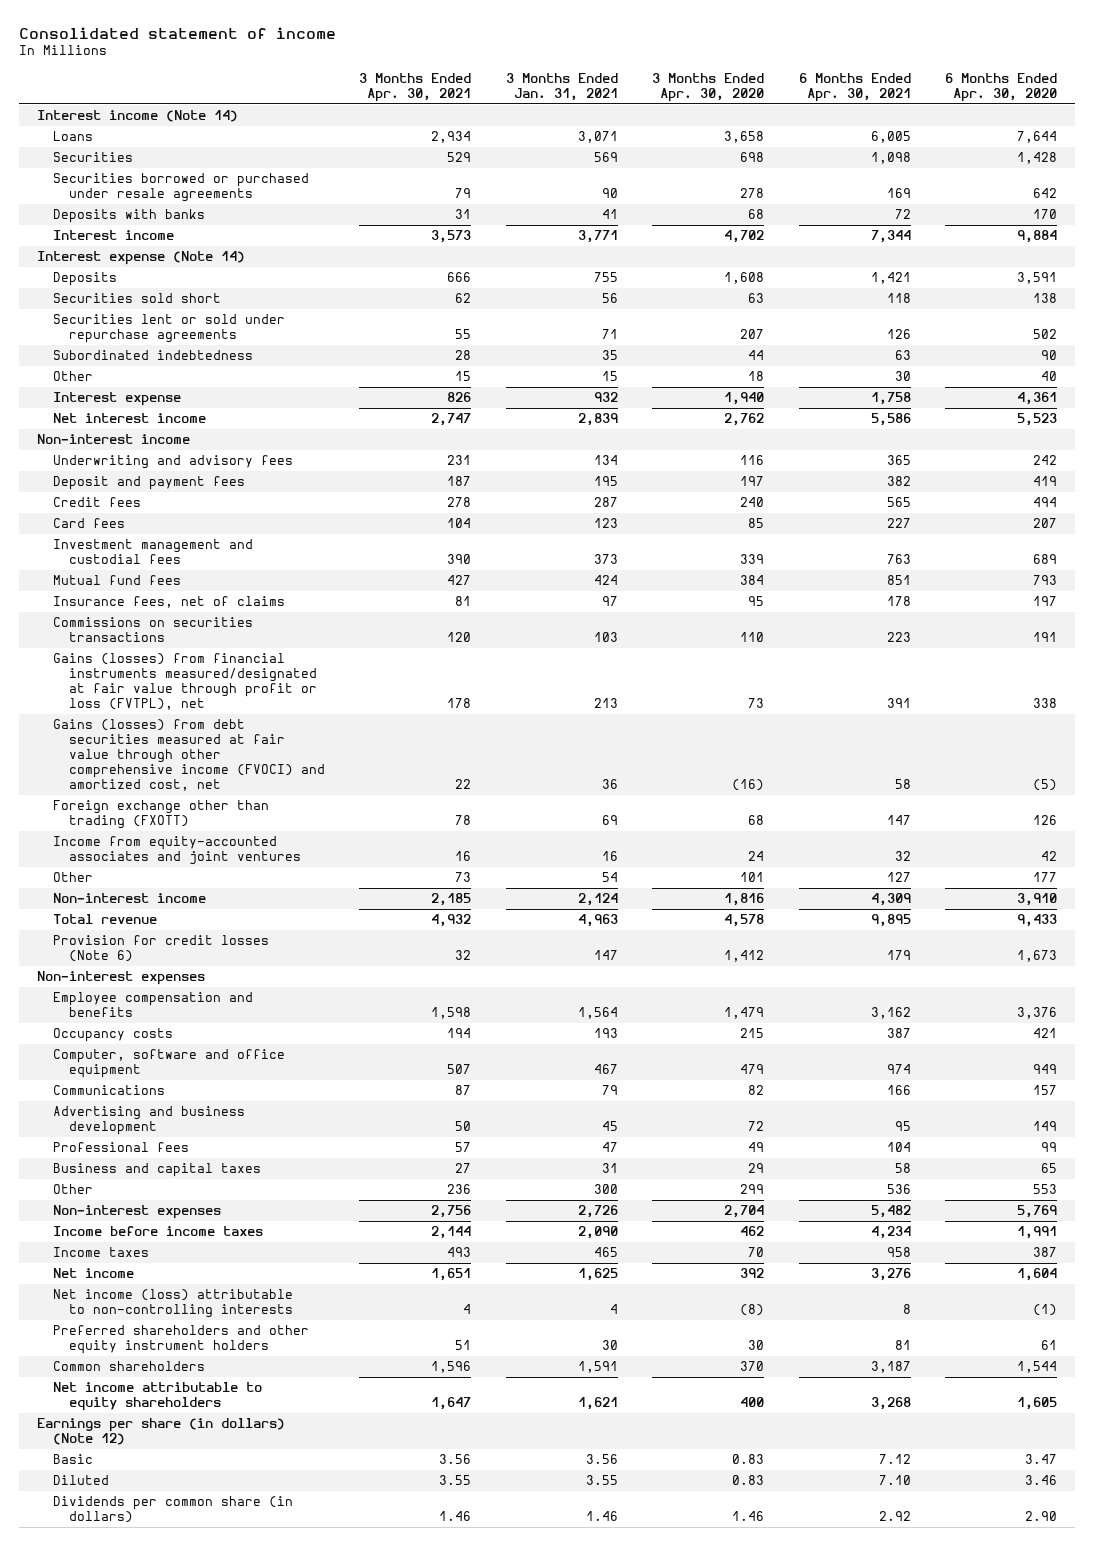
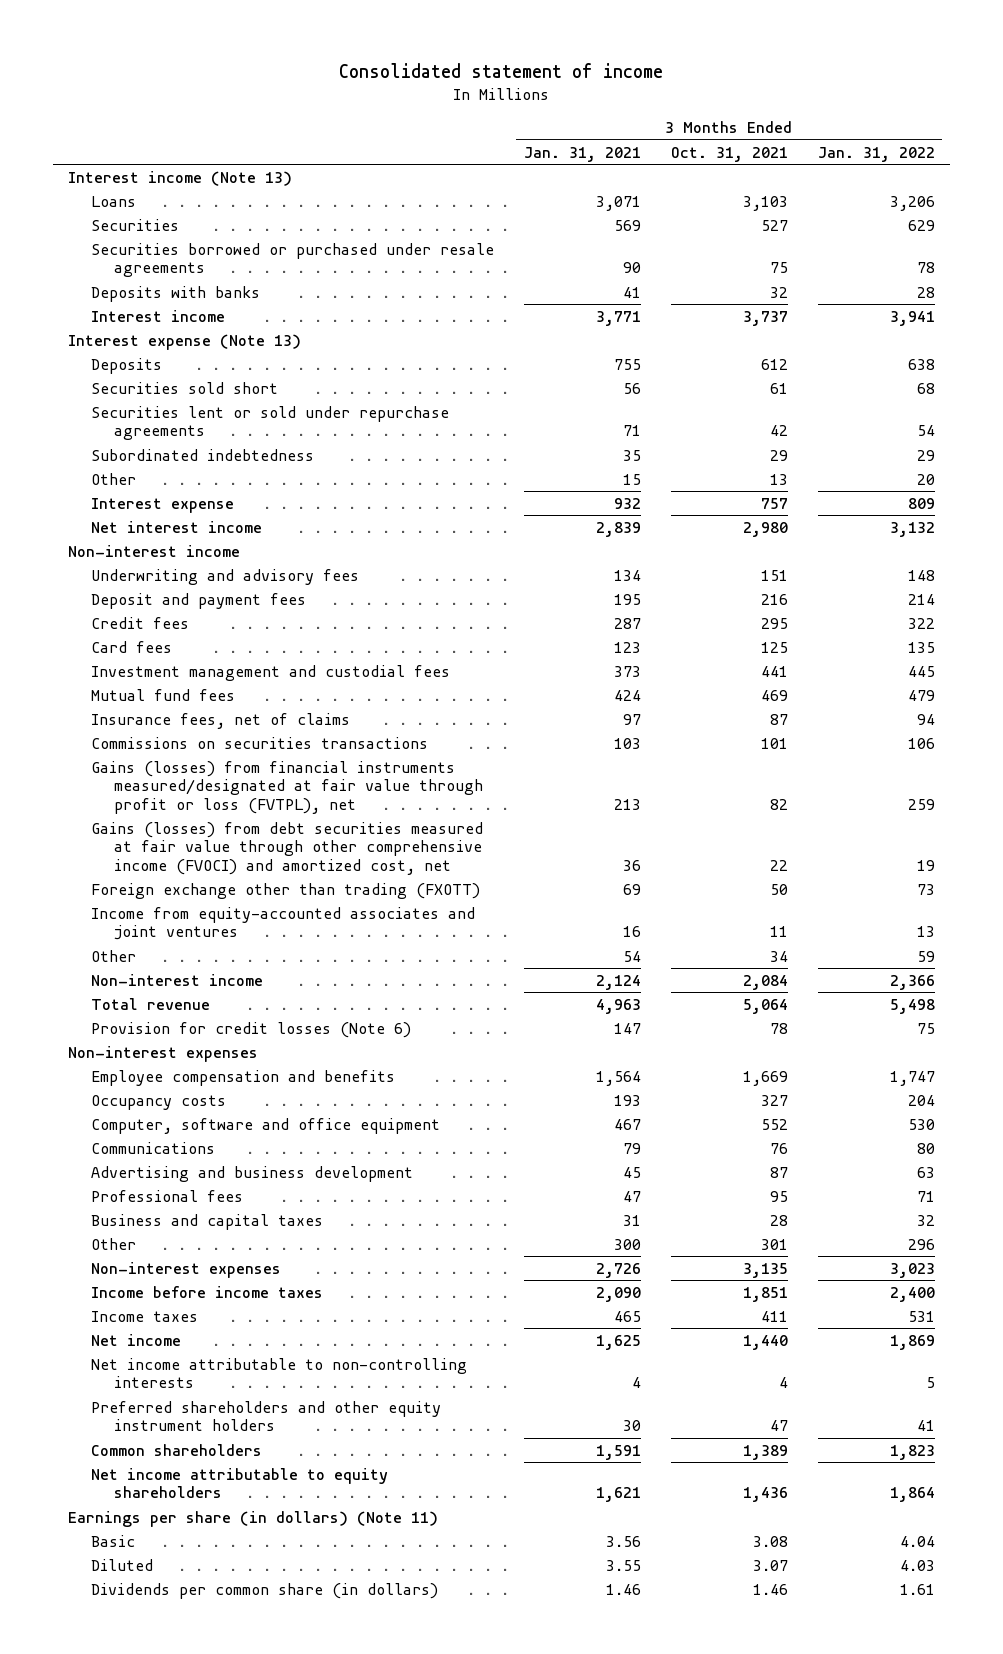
- | 3 Months Ended Apr. 30, 2021 | 3 Months Ended Jan. 31, 2021 | 3 Months Ended Apr. 30, 2020 | 6 Months Ended Apr. 30, 2021 | 6 Months Ended Apr. 30, 2020
+ | 3 Months Ended Jan. 31, 2021 | 3 Months Ended Oct. 31, 2021 | 3 Months Ended Jan. 31, 2022
- Interest income (Note 14)
+ Interest income (Note 13)
- Interest expense (Note 14)
+ Interest expense (Note 13)
- Net income (loss) attributable to non-controlling interests | 4 | 4 | (8) | 8 | (1)
+ Net income attributable to non-controlling interests | 4 | 4 | 5
- Earnings per share (in dollars) (Note 12)
+ Earnings per share (in dollars) (Note 11)

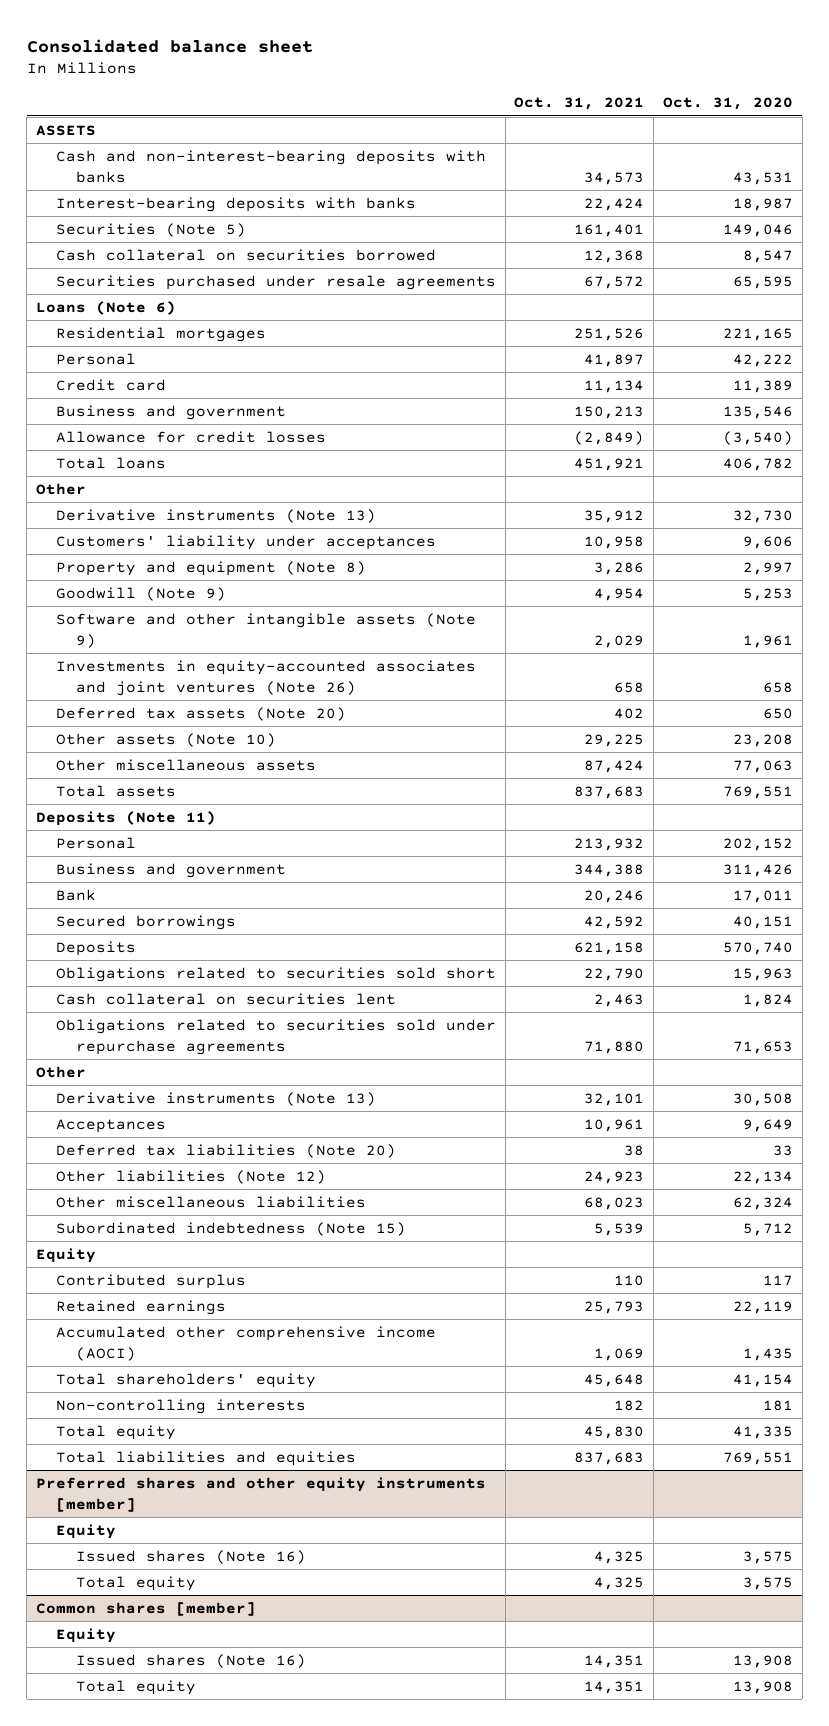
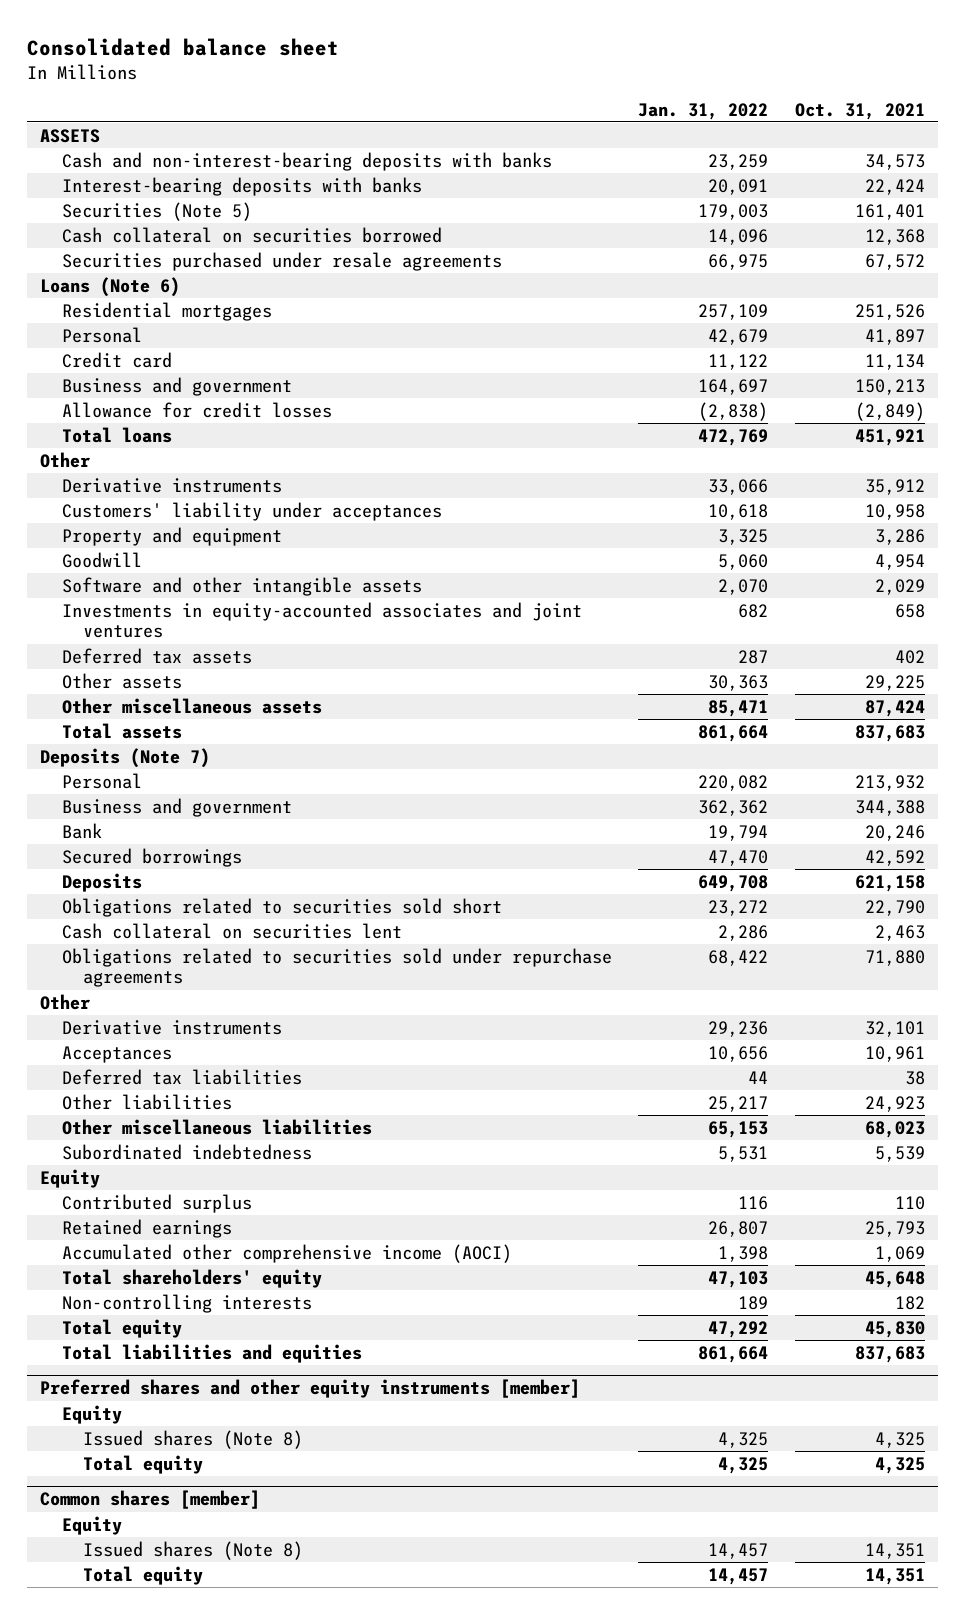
- | Oct. 31, 2021 | Oct. 31, 2020
+ | Jan. 31, 2022 | Oct. 31, 2021
- Derivative instruments (Note 13) | 35,912 | 32,730
+ Derivative instruments | 33,066 | 35,912
- Property and equipment (Note 8) | 3,286 | 2,997
- Goodwill (Note 9) | 4,954 | 5,253
- Software and other intangible assets (Note 9) | 2,029 | 1,961
- Investments in equity-accounted associates and joint ventures (Note 26) | 658 | 658
- Deferred tax assets (Note 20) | 402 | 650
- Other assets (Note 10) | 29,225 | 23,208
+ Property and equipment | 3,325 | 3,286
+ Goodwill | 5,060 | 4,954
+ Software and other intangible assets | 2,070 | 2,029
+ Investments in equity-accounted associates and joint ventures | 682 | 658
+ Deferred tax assets | 287 | 402
+ Other assets | 30,363 | 29,225
- Deposits (Note 11)
+ Deposits (Note 7)
- Derivative instruments (Note 13) | 32,101 | 30,508
+ Derivative instruments | 29,236 | 32,101
- Deferred tax liabilities (Note 20) | 38 | 33
- Other liabilities (Note 12) | 24,923 | 22,134
+ Deferred tax liabilities | 44 | 38
+ Other liabilities | 25,217 | 24,923
- Subordinated indebtedness (Note 15) | 5,539 | 5,712
+ Subordinated indebtedness | 5,531 | 5,539
@ Preferred shares and other equity instruments [member]
- Issued shares (Note 16) | 4,325 | 3,575
+ Issued shares (Note 8) | 4,325 | 4,325
@ Common shares [member]
- Issued shares (Note 16) | 14,351 | 13,908
+ Issued shares (Note 8) | 14,457 | 14,351

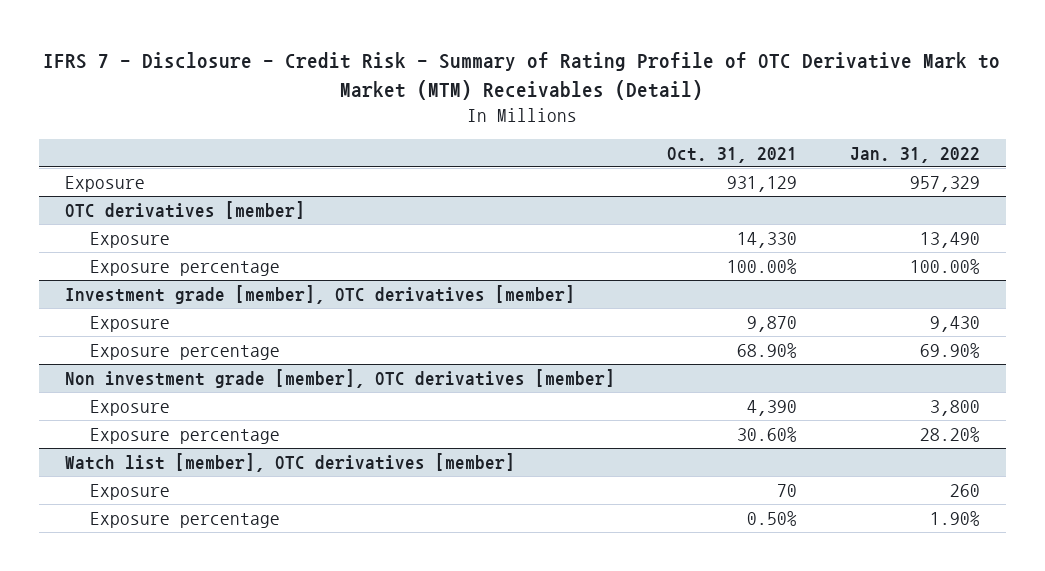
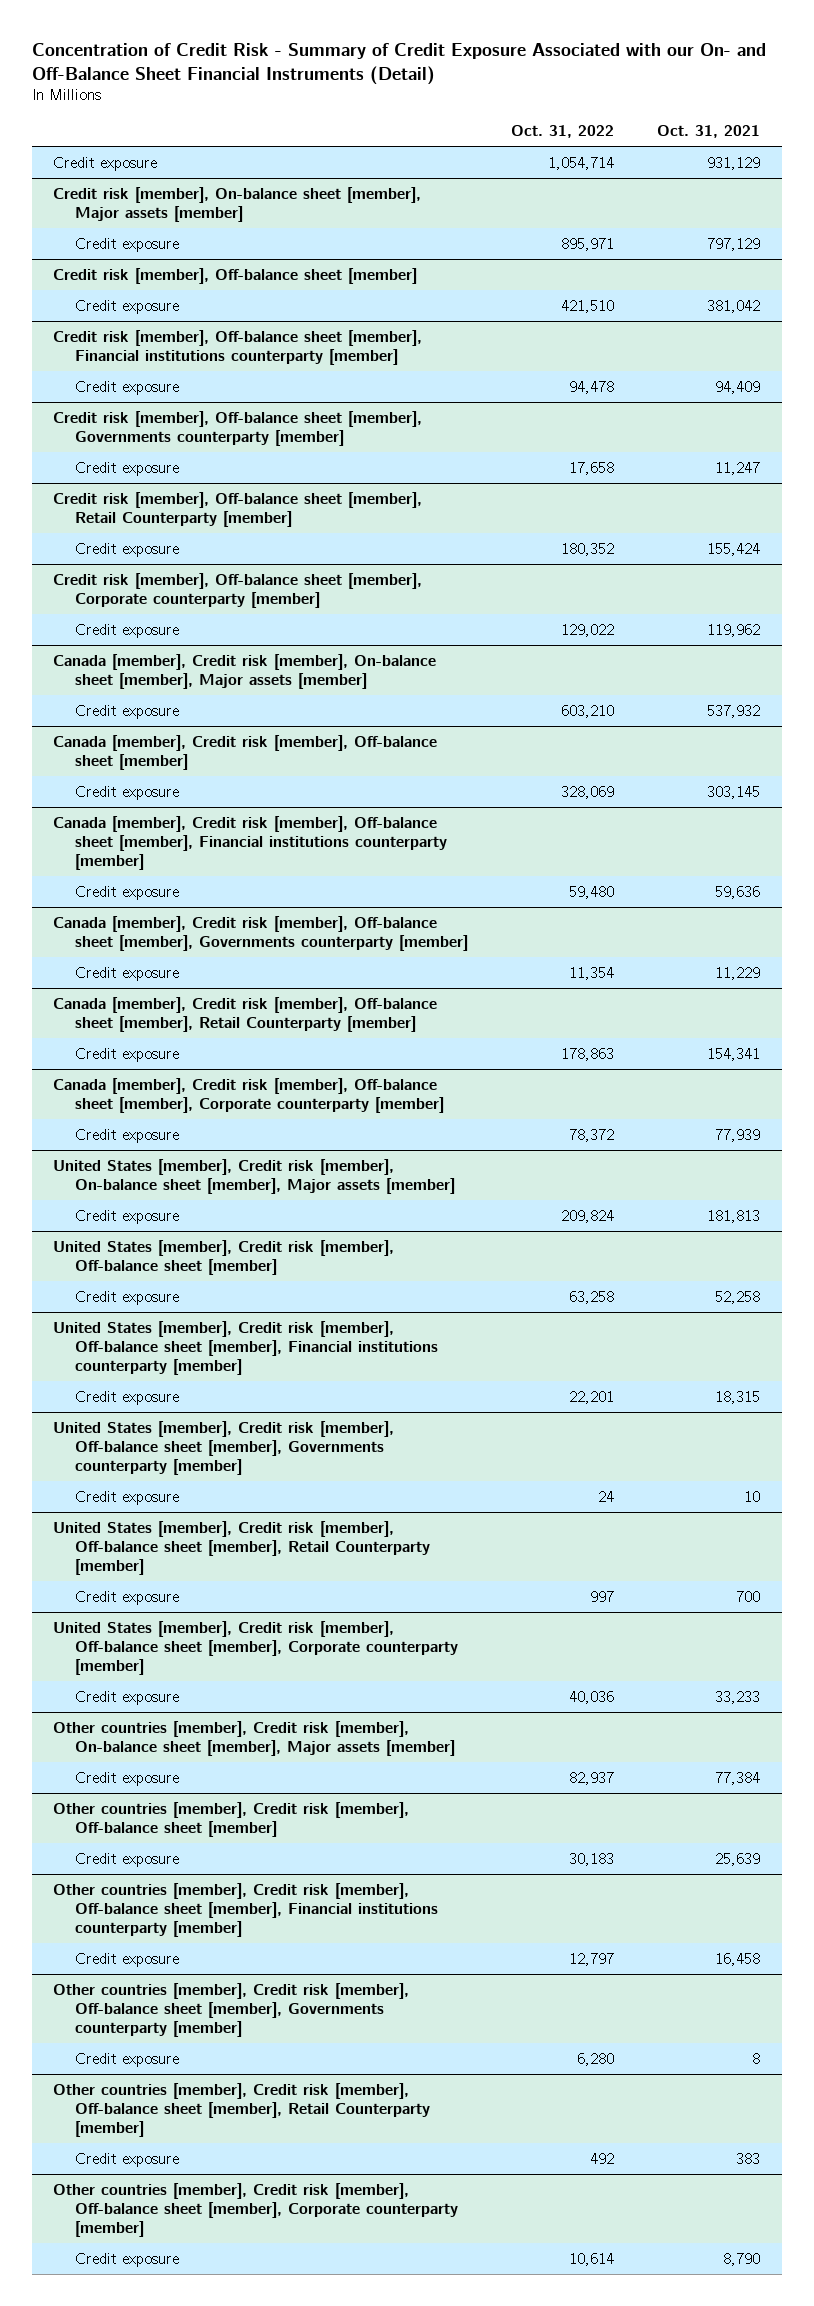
- IFRS 7 - Disclosure - Credit Risk - Summary of Rating Profile of OTC Derivative Mark to Market (MTM) Receivables (Detail)
+ Concentration of Credit Risk - Summary of Credit Exposure Associated with our On- and Off-Balance Sheet Financial Instruments (Detail)
- | Oct. 31, 2021 | Jan. 31, 2022
+ | Oct. 31, 2022 | Oct. 31, 2021
- Exposure | 931,129 | 957,329
- OTC derivatives [member]
- Exposure | 14,330 | 13,490
- Exposure percentage | 100.00% | 100.00%
- Investment grade [member], OTC derivatives [member]
- Exposure | 9,870 | 9,430
- Exposure percentage | 68.90% | 69.90%
- Non investment grade [member], OTC derivatives [member]
- Exposure | 4,390 | 3,800
- Exposure percentage | 30.60% | 28.20%
- Watch list [member], OTC derivatives [member]
- Exposure | 70 | 260
- Exposure percentage | 0.50% | 1.90%
+ Credit exposure | 1,054,714 | 931,129
+ Credit risk [member], On-balance sheet [member], Major assets [member]
+ Credit exposure | 895,971 | 797,129
+ Credit risk [member], Off-balance sheet [member]
+ Credit exposure | 421,510 | 381,042
+ Credit risk [member], Off-balance sheet [member], Financial institutions counterparty [member]
+ Credit exposure | 94,478 | 94,409
+ Credit risk [member], Off-balance sheet [member], Governments counterparty [member]
+ Credit exposure | 17,658 | 11,247
+ Credit risk [member], Off-balance sheet [member], Retail Counterparty [member]
+ Credit exposure | 180,352 | 155,424
+ Credit risk [member], Off-balance sheet [member], Corporate counterparty [member]
+ Credit exposure | 129,022 | 119,962
+ Canada [member], Credit risk [member], On-balance sheet [member], Major assets [member]
+ Credit exposure | 603,210 | 537,932
+ Canada [member], Credit risk [member], Off-balance sheet [member]
+ Credit exposure | 328,069 | 303,145
+ Canada [member], Credit risk [member], Off-balance sheet [member], Financial institutions counterparty [member]
+ Credit exposure | 59,480 | 59,636
+ Canada [member], Credit risk [member], Off-balance sheet [member], Governments counterparty [member]
+ Credit exposure | 11,354 | 11,229
+ Canada [member], Credit risk [member], Off-balance sheet [member], Retail Counterparty [member]
+ Credit exposure | 178,863 | 154,341
+ Canada [member], Credit risk [member], Off-balance sheet [member], Corporate counterparty [member]
+ Credit exposure | 78,372 | 77,939
+ United States [member], Credit risk [member], On-balance sheet [member], Major assets [member]
+ Credit exposure | 209,824 | 181,813
+ United States [member], Credit risk [member], Off-balance sheet [member]
+ Credit exposure | 63,258 | 52,258
+ United States [member], Credit risk [member], Off-balance sheet [member], Financial institutions counterparty [member]
+ Credit exposure | 22,201 | 18,315
+ United States [member], Credit risk [member], Off-balance sheet [member], Governments counterparty [member]
+ Credit exposure | 24 | 10
+ United States [member], Credit risk [member], Off-balance sheet [member], Retail Counterparty [member]
+ Credit exposure | 997 | 700
+ United States [member], Credit risk [member], Off-balance sheet [member], Corporate counterparty [member]
+ Credit exposure | 40,036 | 33,233
+ Other countries [member], Credit risk [member], On-balance sheet [member], Major assets [member]
+ Credit exposure | 82,937 | 77,384
+ Other countries [member], Credit risk [member], Off-balance sheet [member]
+ Credit exposure | 30,183 | 25,639
+ Other countries [member], Credit risk [member], Off-balance sheet [member], Financial institutions counterparty [member]
+ Credit exposure | 12,797 | 16,458
+ Other countries [member], Credit risk [member], Off-balance sheet [member], Governments counterparty [member]
+ Credit exposure | 6,280 | 8
+ Other countries [member], Credit risk [member], Off-balance sheet [member], Retail Counterparty [member]
+ Credit exposure | 492 | 383
+ Other countries [member], Credit risk [member], Off-balance sheet [member], Corporate counterparty [member]
+ Credit exposure | 10,614 | 8,790

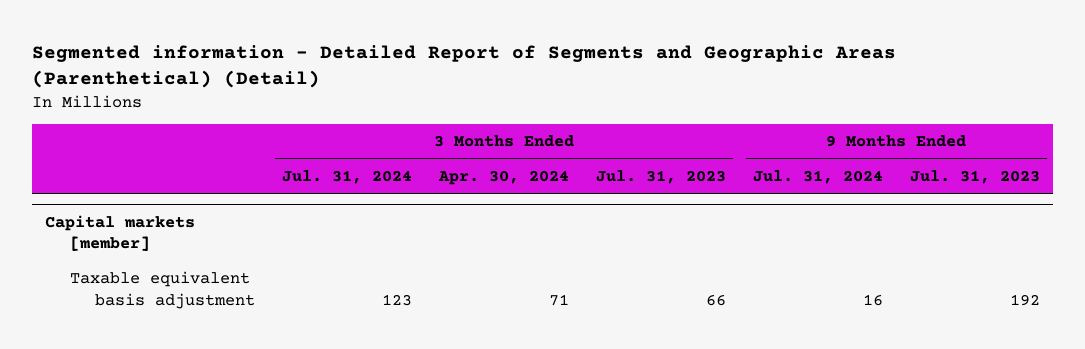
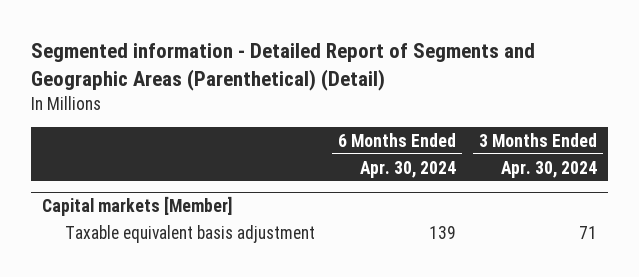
- | 3 Months Ended Jul. 31, 2024 | 3 Months Ended Apr. 30, 2024 | 3 Months Ended Jul. 31, 2023 | 9 Months Ended Jul. 31, 2024 | 9 Months Ended Jul. 31, 2023
+ | 6 Months Ended Apr. 30, 2024 | 3 Months Ended Apr. 30, 2024
- Capital markets [member]
+ Capital markets [Member]

